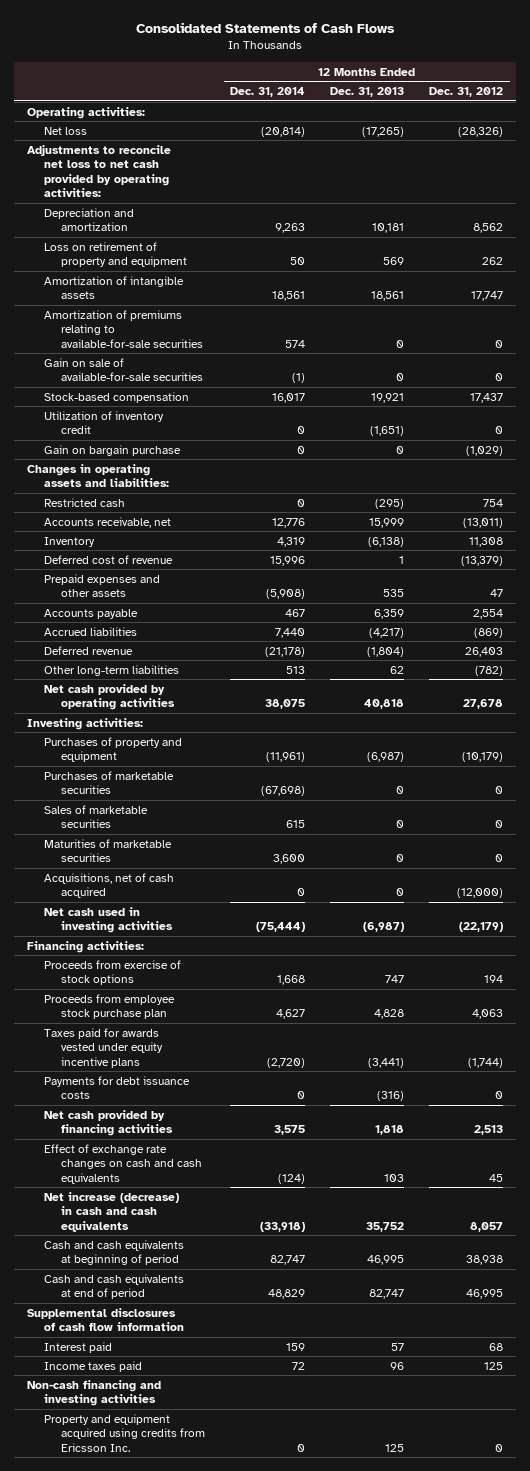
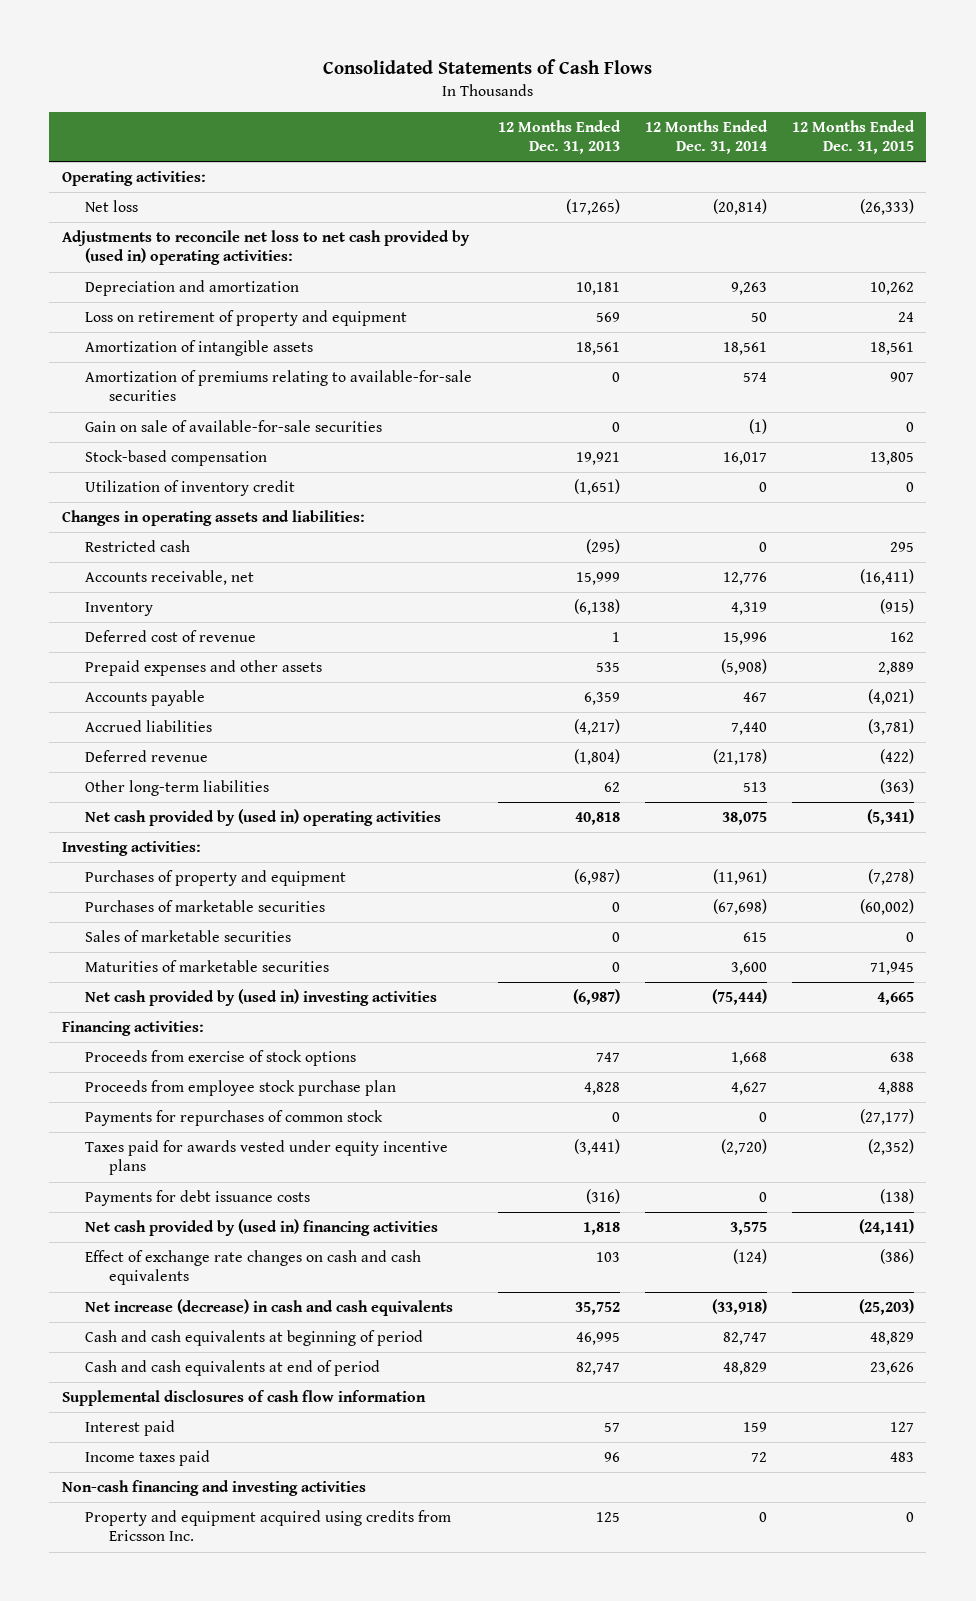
- | 12 Months Ended Dec. 31, 2014 | 12 Months Ended Dec. 31, 2013 | 12 Months Ended Dec. 31, 2012
+ | 12 Months Ended Dec. 31, 2013 | 12 Months Ended Dec. 31, 2014 | 12 Months Ended Dec. 31, 2015
- Adjustments to reconcile net loss to net cash provided by operating activities:
+ Adjustments to reconcile net loss to net cash provided by (used in) operating activities:
- Gain on bargain purchase | 0 | 0 | (1,029)
- Net cash provided by operating activities | 38,075 | 40,818 | 27,678
+ Net cash provided by (used in) operating activities | 40,818 | 38,075 | (5,341)
- Acquisitions, net of cash acquired | 0 | 0 | (12,000)
- Net cash used in investing activities | (75,444) | (6,987) | (22,179)
+ Net cash provided by (used in) investing activities | (6,987) | (75,444) | 4,665
+ Payments for repurchases of common stock | 0 | 0 | (27,177)
- Net cash provided by financing activities | 3,575 | 1,818 | 2,513
+ Net cash provided by (used in) financing activities | 1,818 | 3,575 | (24,141)

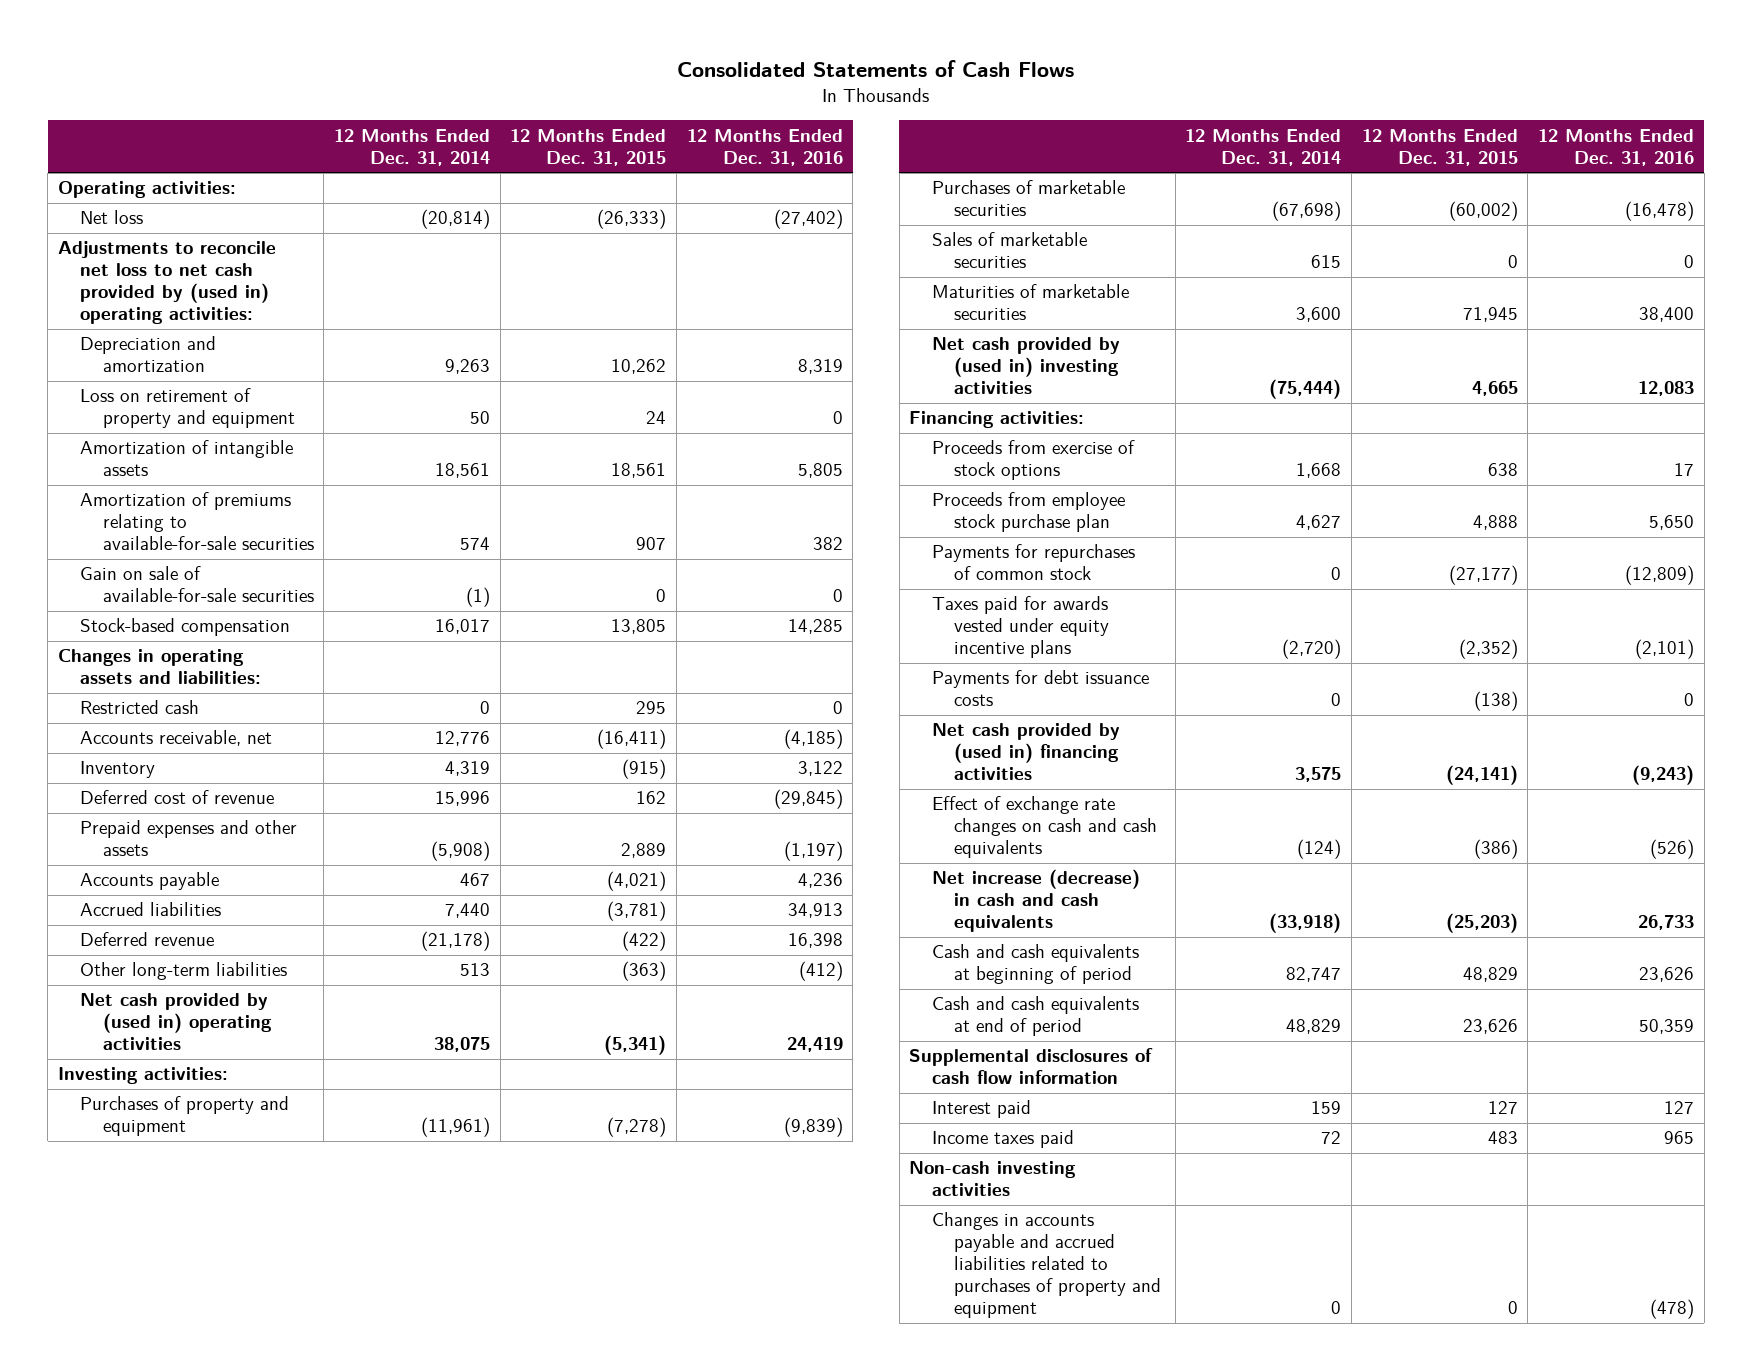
- | 12 Months Ended Dec. 31, 2013 | 12 Months Ended Dec. 31, 2014 | 12 Months Ended Dec. 31, 2015
+ | 12 Months Ended Dec. 31, 2014 | 12 Months Ended Dec. 31, 2015 | 12 Months Ended Dec. 31, 2016
- Utilization of inventory credit | (1,651) | 0 | 0
- Non-cash financing and investing activities
- Property and equipment acquired using credits from Ericsson Inc. | 125 | 0 | 0
+ Non-cash investing activities
+ Changes in accounts payable and accrued liabilities related to purchases of property and equipment | 0 | 0 | (478)

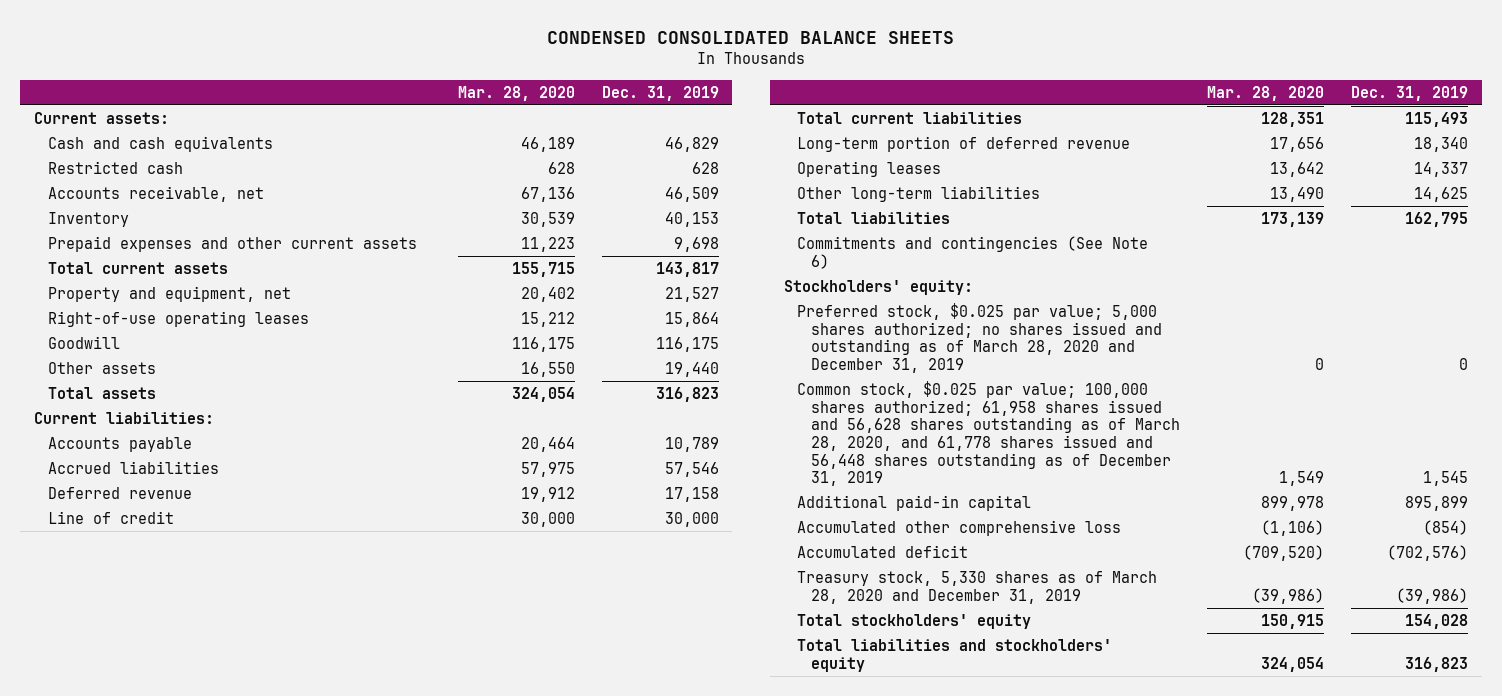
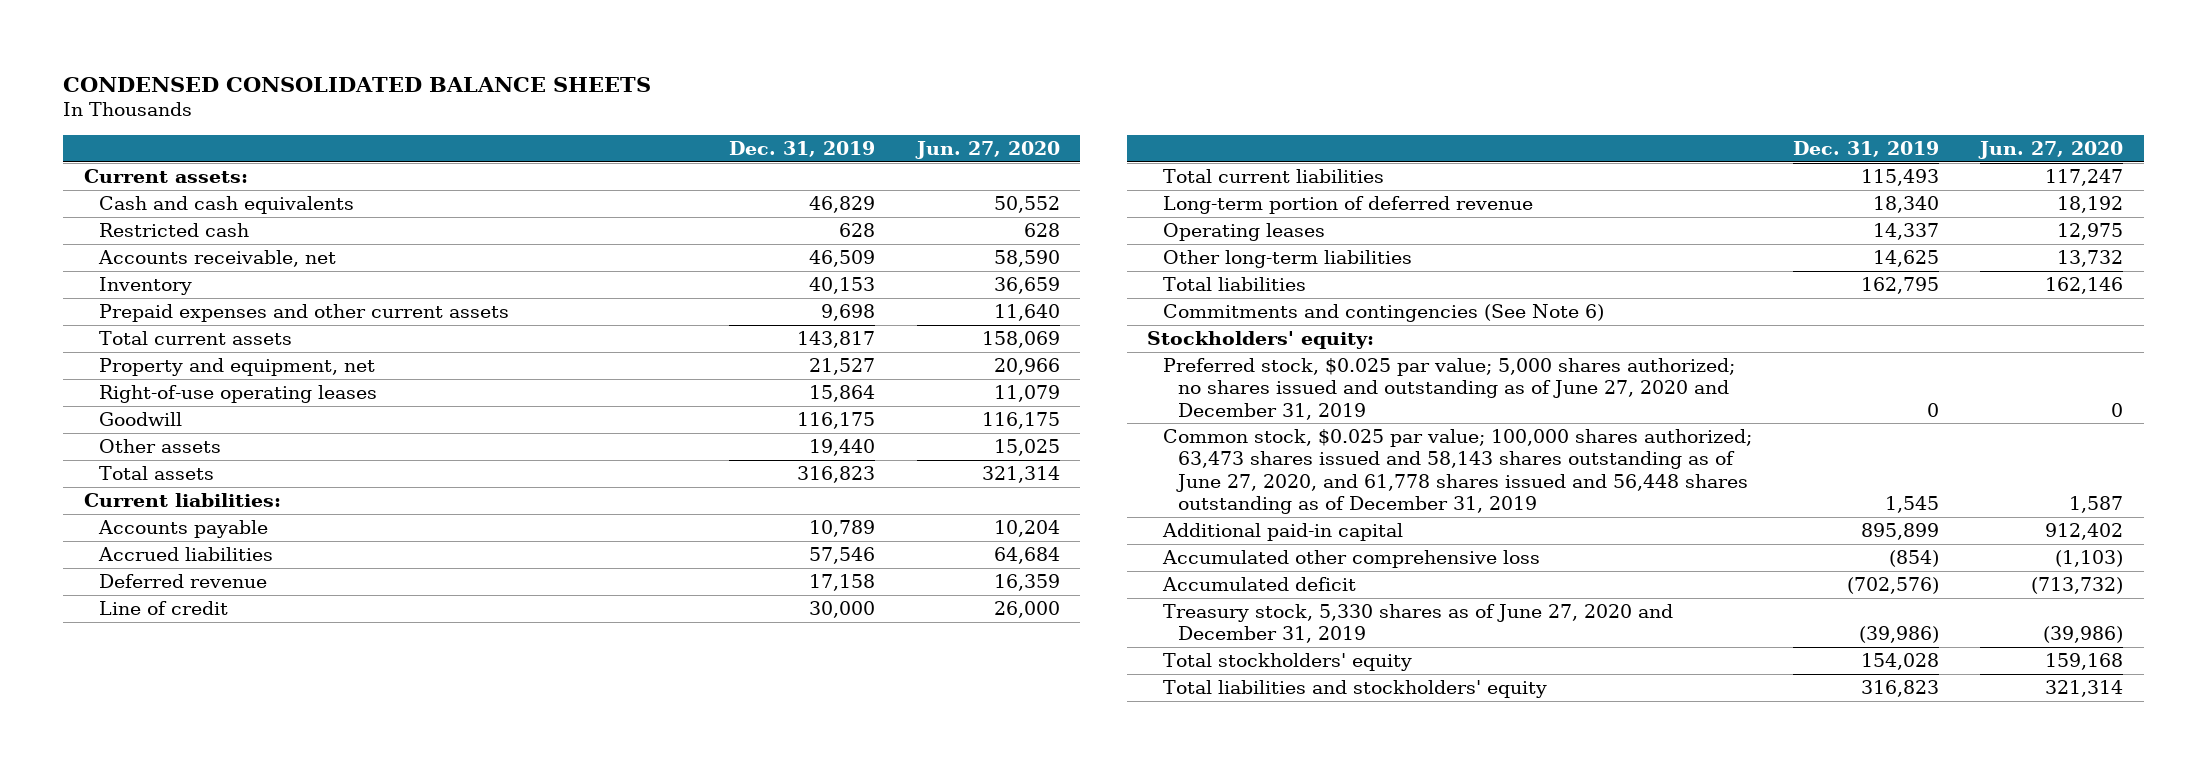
- | Mar. 28, 2020 | Dec. 31, 2019
+ | Dec. 31, 2019 | Jun. 27, 2020
- Preferred stock, $0.025 par value; 5,000 shares authorized; no shares issued and outstanding as of March 28, 2020 and December 31, 2019 | 0 | 0
- Common stock, $0.025 par value; 100,000 shares authorized; 61,958 shares issued and 56,628 shares outstanding as of March 28, 2020, and 61,778 shares issued and 56,448 shares outstanding as of December 31, 2019 | 1,549 | 1,545
+ Preferred stock, $0.025 par value; 5,000 shares authorized; no shares issued and outstanding as of June 27, 2020 and December 31, 2019 | 0 | 0
+ Common stock, $0.025 par value; 100,000 shares authorized; 63,473 shares issued and 58,143 shares outstanding as of June 27, 2020, and 61,778 shares issued and 56,448 shares outstanding as of December 31, 2019 | 1,545 | 1,587
- Treasury stock, 5,330 shares as of March 28, 2020 and December 31, 2019 | (39,986) | (39,986)
+ Treasury stock, 5,330 shares as of June 27, 2020 and December 31, 2019 | (39,986) | (39,986)

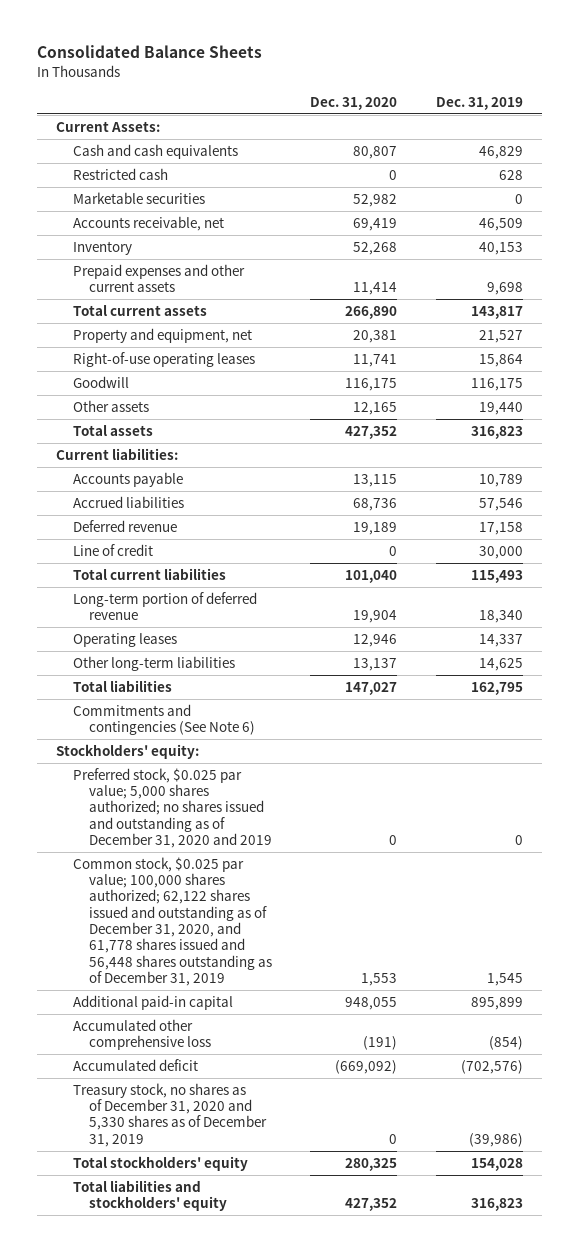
- CONDENSED CONSOLIDATED BALANCE SHEETS
+ Consolidated Balance Sheets
- | Dec. 31, 2019 | Jun. 27, 2020
+ | Dec. 31, 2020 | Dec. 31, 2019
- Current assets:
+ Current Assets:
+ Marketable securities | 52,982 | 0
- Preferred stock, $0.025 par value; 5,000 shares authorized; no shares issued and outstanding as of June 27, 2020 and December 31, 2019 | 0 | 0
- Common stock, $0.025 par value; 100,000 shares authorized; 63,473 shares issued and 58,143 shares outstanding as of June 27, 2020, and 61,778 shares issued and 56,448 shares outstanding as of December 31, 2019 | 1,545 | 1,587
+ Preferred stock, $0.025 par value; 5,000 shares authorized; no shares issued and outstanding as of December 31, 2020 and 2019 | 0 | 0
+ Common stock, $0.025 par value; 100,000 shares authorized; 62,122 shares issued and outstanding as of December 31, 2020, and 61,778 shares issued and 56,448 shares outstanding as of December 31, 2019 | 1,553 | 1,545
- Treasury stock, 5,330 shares as of June 27, 2020 and December 31, 2019 | (39,986) | (39,986)
+ Treasury stock, no shares as of December 31, 2020 and 5,330 shares as of December 31, 2019 | 0 | (39,986)

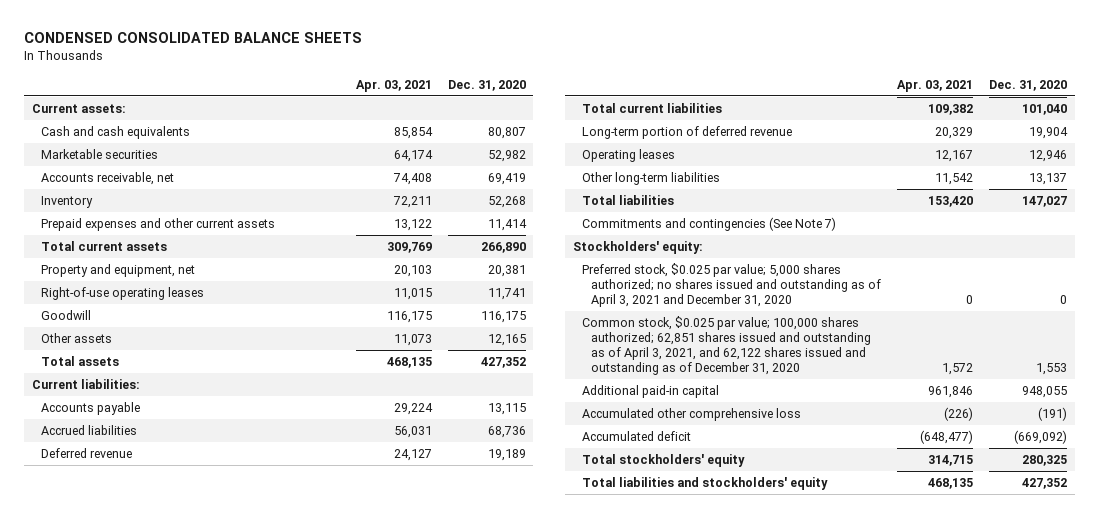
- Consolidated Balance Sheets
+ CONDENSED CONSOLIDATED BALANCE SHEETS
- | Dec. 31, 2020 | Dec. 31, 2019
+ | Apr. 03, 2021 | Dec. 31, 2020
- Current Assets:
+ Current assets:
- Restricted cash | 0 | 628
- Line of credit | 0 | 30,000
- Commitments and contingencies (See Note 6)
+ Commitments and contingencies (See Note 7)
- Preferred stock, $0.025 par value; 5,000 shares authorized; no shares issued and outstanding as of December 31, 2020 and 2019 | 0 | 0
- Common stock, $0.025 par value; 100,000 shares authorized; 62,122 shares issued and outstanding as of December 31, 2020, and 61,778 shares issued and 56,448 shares outstanding as of December 31, 2019 | 1,553 | 1,545
+ Preferred stock, $0.025 par value; 5,000 shares authorized; no shares issued and outstanding as of April 3, 2021 and December 31, 2020 | 0 | 0
+ Common stock, $0.025 par value; 100,000 shares authorized; 62,851 shares issued and outstanding as of April 3, 2021, and 62,122 shares issued and outstanding as of December 31, 2020 | 1,572 | 1,553
- Treasury stock, no shares as of December 31, 2020 and 5,330 shares as of December 31, 2019 | 0 | (39,986)

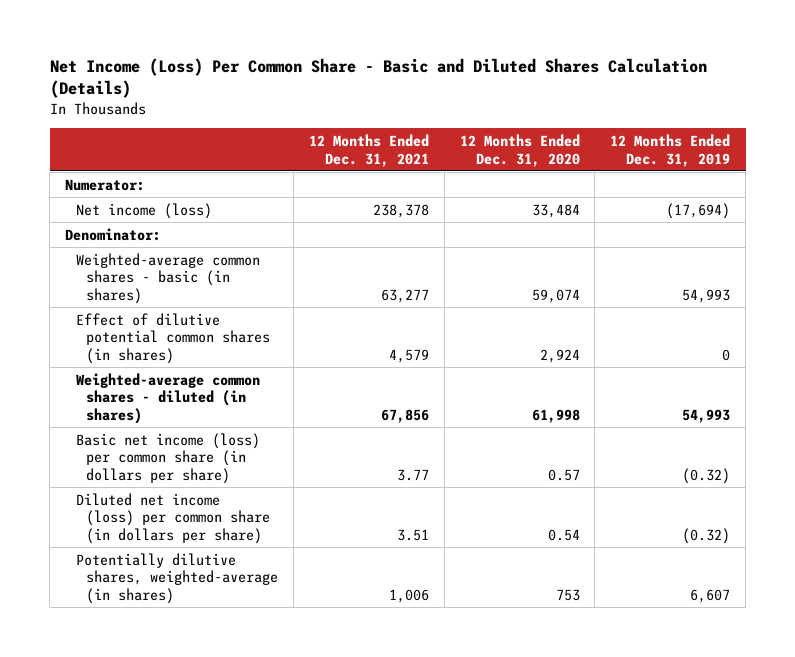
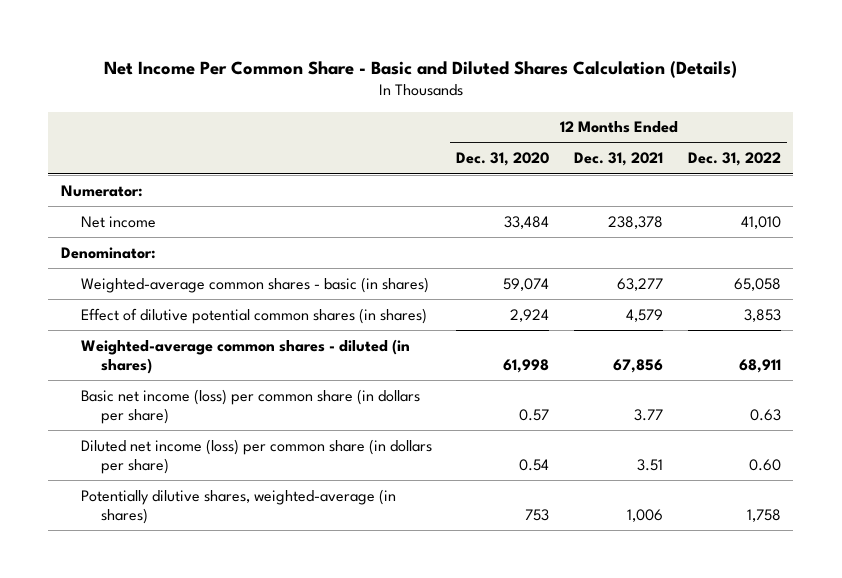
- Net Income (Loss) Per Common Share - Basic and Diluted Shares Calculation (Details)
+ Net Income Per Common Share - Basic and Diluted Shares Calculation (Details)
- | 12 Months Ended Dec. 31, 2021 | 12 Months Ended Dec. 31, 2020 | 12 Months Ended Dec. 31, 2019
+ | 12 Months Ended Dec. 31, 2020 | 12 Months Ended Dec. 31, 2021 | 12 Months Ended Dec. 31, 2022
- Net income (loss) | 238,378 | 33,484 | (17,694)
+ Net income | 33,484 | 238,378 | 41,010

